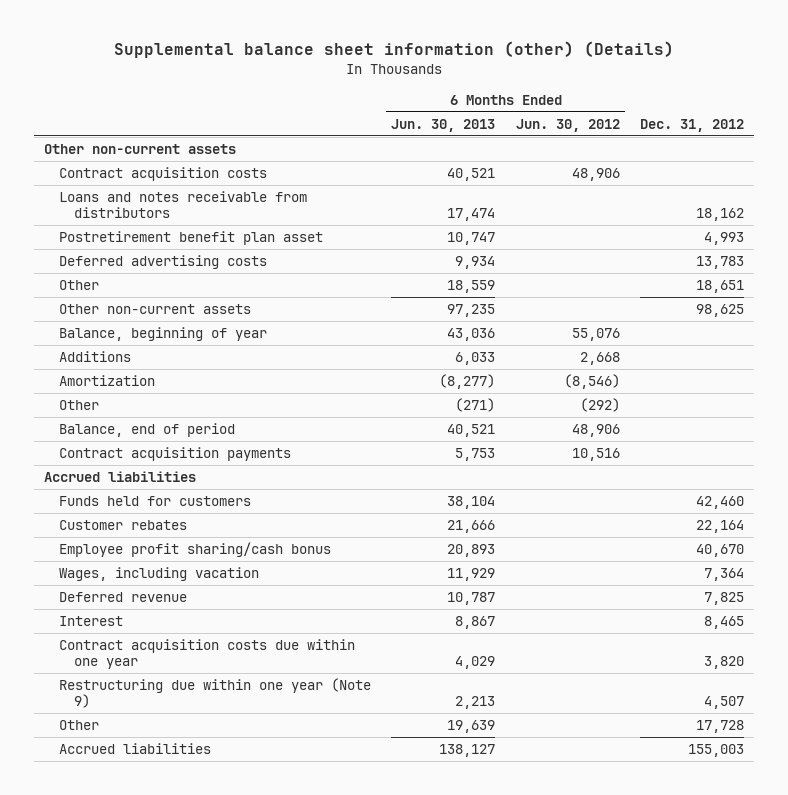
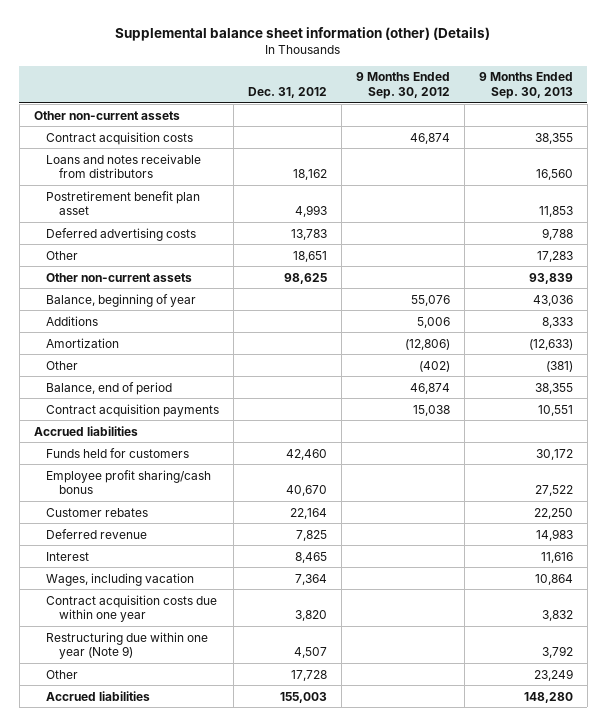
- | 6 Months Ended Jun. 30, 2013 | 6 Months Ended Jun. 30, 2012 | Dec. 31, 2012
+ | Dec. 31, 2012 | 9 Months Ended Sep. 30, 2012 | 9 Months Ended Sep. 30, 2013
moved down: Customer rebates | 22,164 | | 22,250
moved down: Wages, including vacation | 7,364 | | 10,864

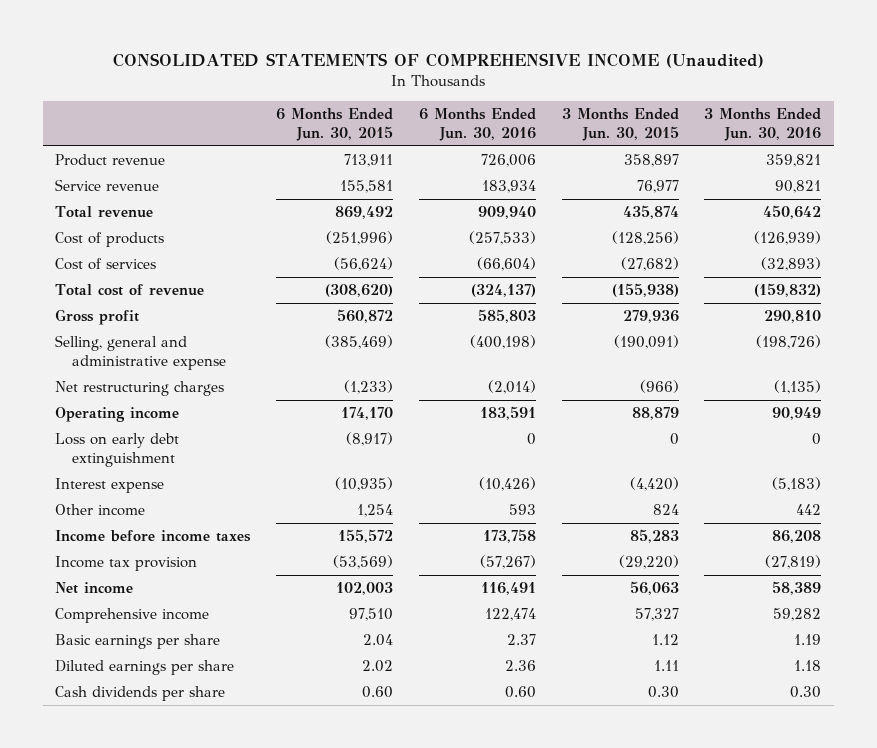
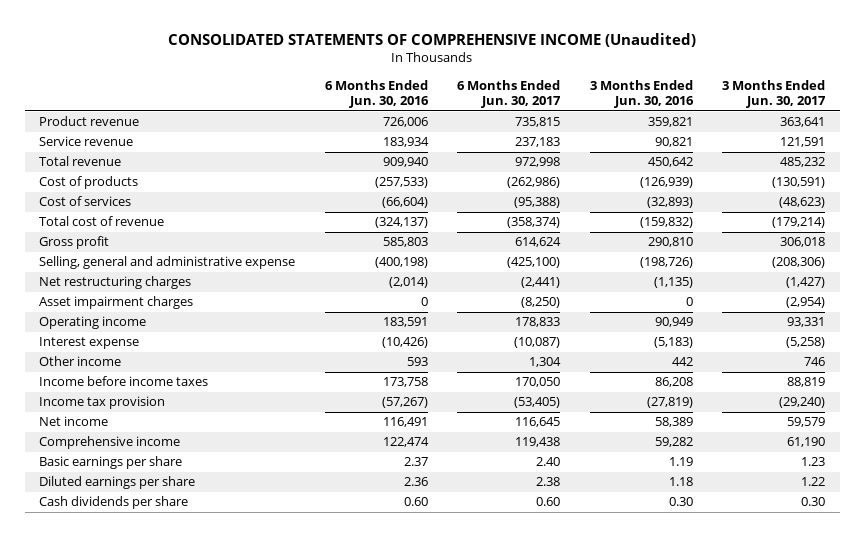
- | 6 Months Ended Jun. 30, 2015 | 6 Months Ended Jun. 30, 2016 | 3 Months Ended Jun. 30, 2015 | 3 Months Ended Jun. 30, 2016
+ | 6 Months Ended Jun. 30, 2016 | 6 Months Ended Jun. 30, 2017 | 3 Months Ended Jun. 30, 2016 | 3 Months Ended Jun. 30, 2017
+ Asset impairment charges | 0 | (8,250) | 0 | (2,954)
- Loss on early debt extinguishment | (8,917) | 0 | 0 | 0

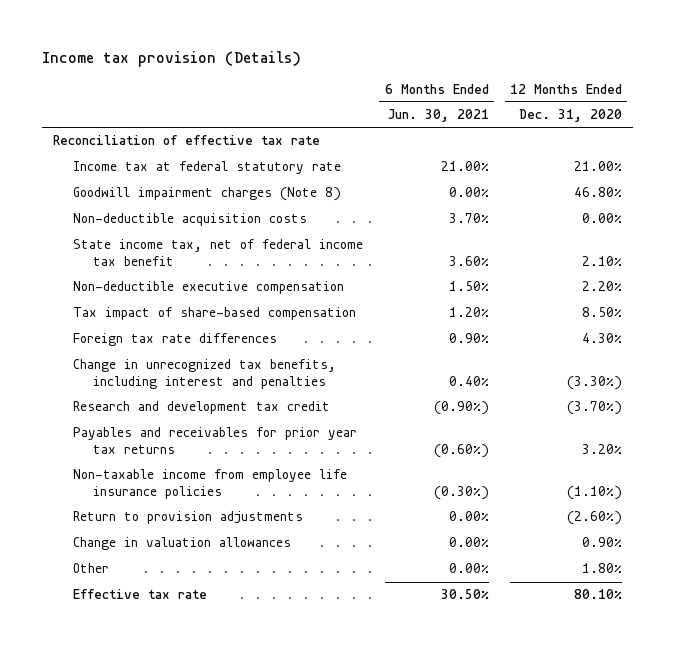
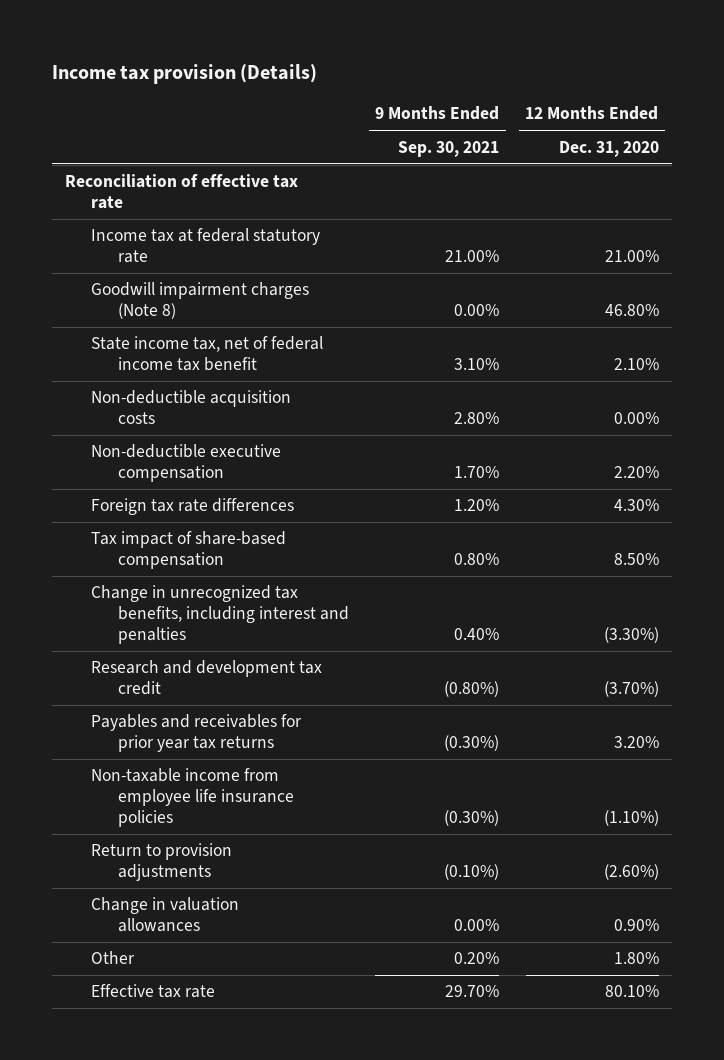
- | 6 Months Ended Jun. 30, 2021 | 12 Months Ended Dec. 31, 2020
+ | 9 Months Ended Sep. 30, 2021 | 12 Months Ended Dec. 31, 2020
moved down: Non-deductible acquisition costs | 2.80% | 0.00%
moved down: Tax impact of share-based compensation | 0.80% | 8.50%

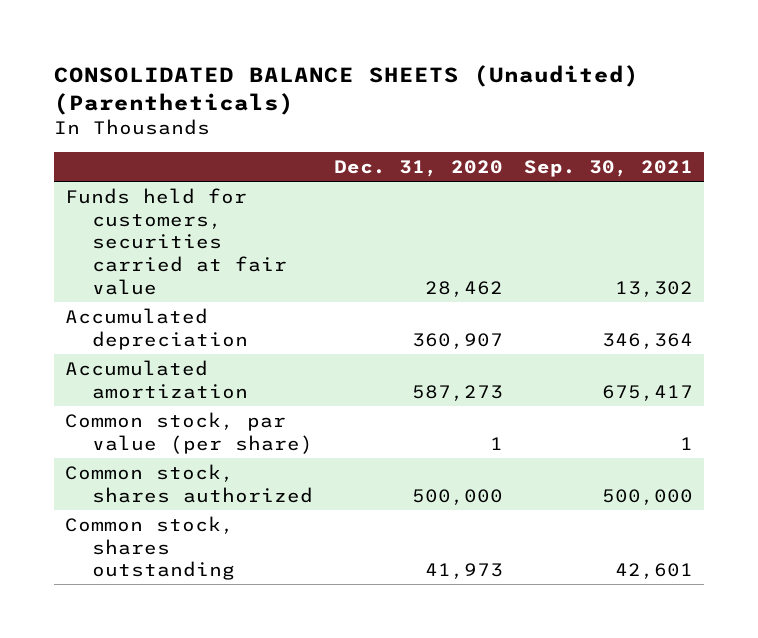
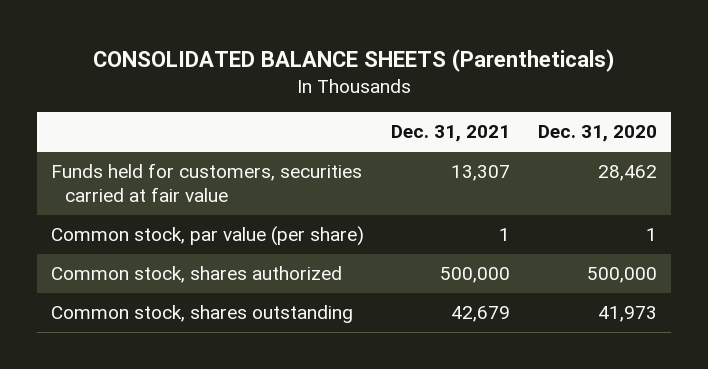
- CONSOLIDATED BALANCE SHEETS (Unaudited) (Parentheticals)
+ CONSOLIDATED BALANCE SHEETS (Parentheticals)
- | Dec. 31, 2020 | Sep. 30, 2021
+ | Dec. 31, 2021 | Dec. 31, 2020
- Accumulated depreciation | 360,907 | 346,364
- Accumulated amortization | 587,273 | 675,417

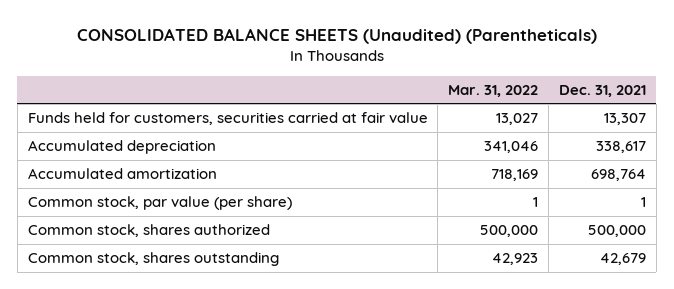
- CONSOLIDATED BALANCE SHEETS (Parentheticals)
+ CONSOLIDATED BALANCE SHEETS (Unaudited) (Parentheticals)
- | Dec. 31, 2021 | Dec. 31, 2020
+ | Mar. 31, 2022 | Dec. 31, 2021
+ Accumulated depreciation | 341,046 | 338,617
+ Accumulated amortization | 718,169 | 698,764

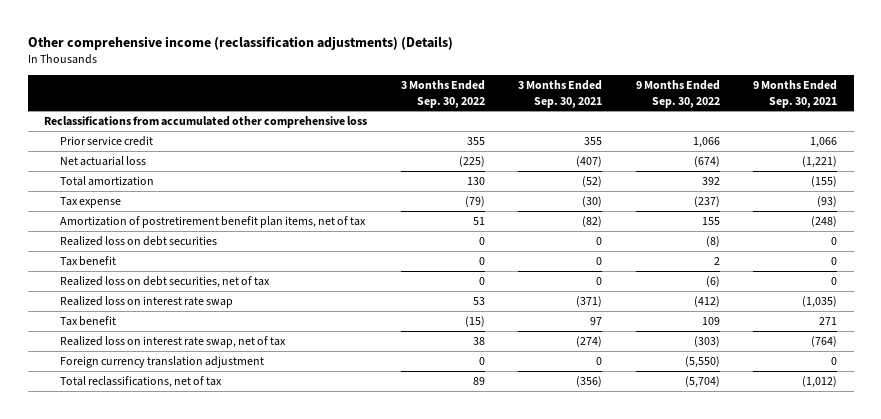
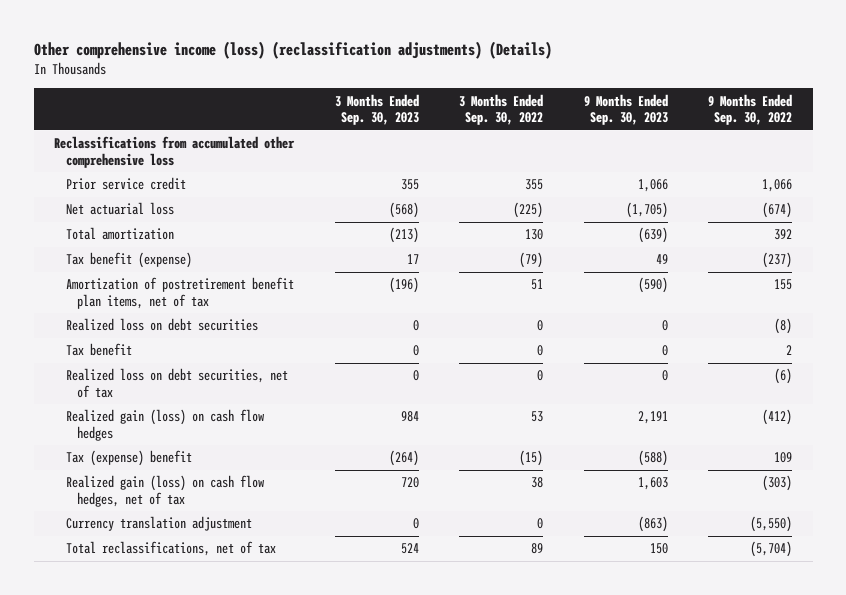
- Other comprehensive income (reclassification adjustments) (Details)
+ Other comprehensive income (loss) (reclassification adjustments) (Details)
- | 3 Months Ended Sep. 30, 2022 | 3 Months Ended Sep. 30, 2021 | 9 Months Ended Sep. 30, 2022 | 9 Months Ended Sep. 30, 2021
+ | 3 Months Ended Sep. 30, 2023 | 3 Months Ended Sep. 30, 2022 | 9 Months Ended Sep. 30, 2023 | 9 Months Ended Sep. 30, 2022
- Tax expense | (79) | (30) | (237) | (93)
+ Tax benefit (expense) | 17 | (79) | 49 | (237)
- Realized loss on interest rate swap | 53 | (371) | (412) | (1,035)
- Tax benefit | (15) | 97 | 109 | 271
- Realized loss on interest rate swap, net of tax | 38 | (274) | (303) | (764)
- Foreign currency translation adjustment | 0 | 0 | (5,550) | 0
+ Realized gain (loss) on cash flow hedges | 984 | 53 | 2,191 | (412)
+ Tax (expense) benefit | (264) | (15) | (588) | 109
+ Realized gain (loss) on cash flow hedges, net of tax | 720 | 38 | 1,603 | (303)
+ Currency translation adjustment | 0 | 0 | (863) | (5,550)

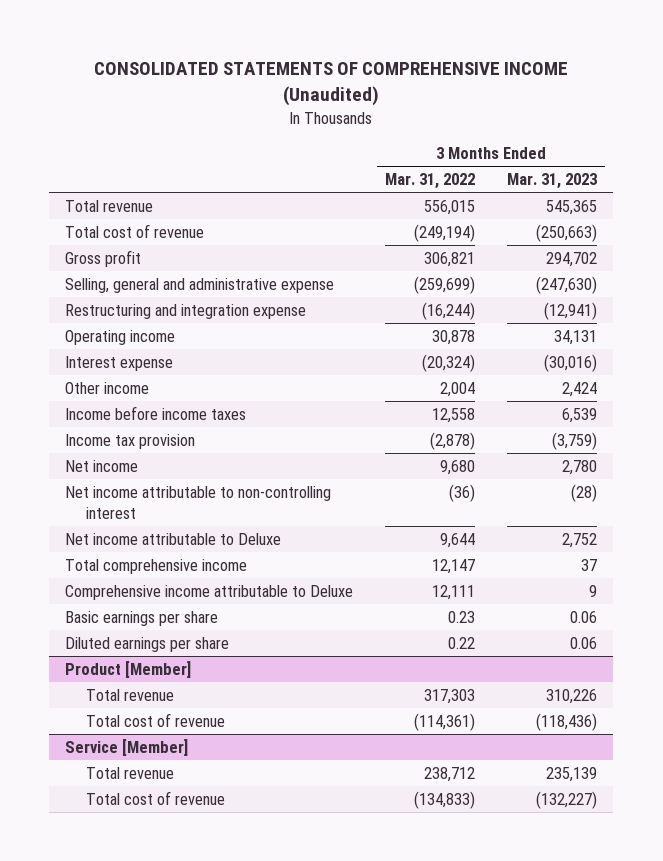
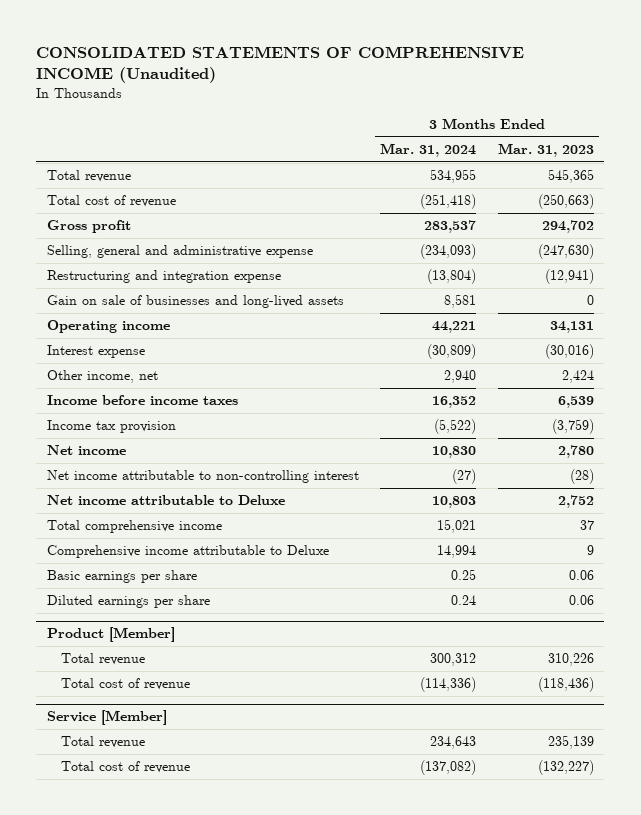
- | 3 Months Ended Mar. 31, 2022 | 3 Months Ended Mar. 31, 2023
+ | 3 Months Ended Mar. 31, 2024 | 3 Months Ended Mar. 31, 2023
+ Gain on sale of businesses and long-lived assets | 8,581 | 0
- Other income | 2,004 | 2,424
+ Other income, net | 2,940 | 2,424

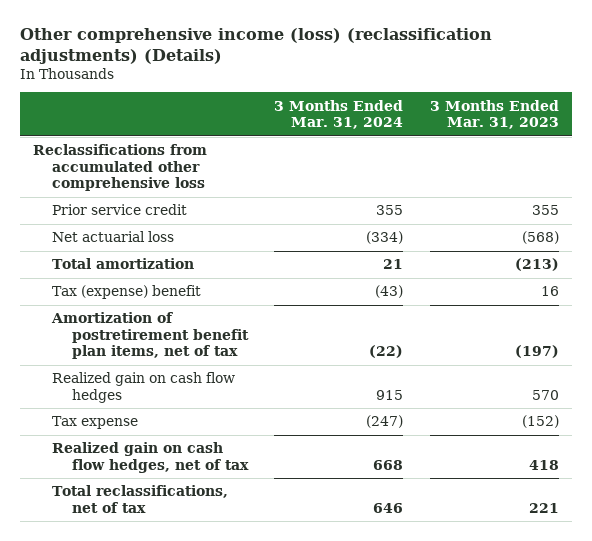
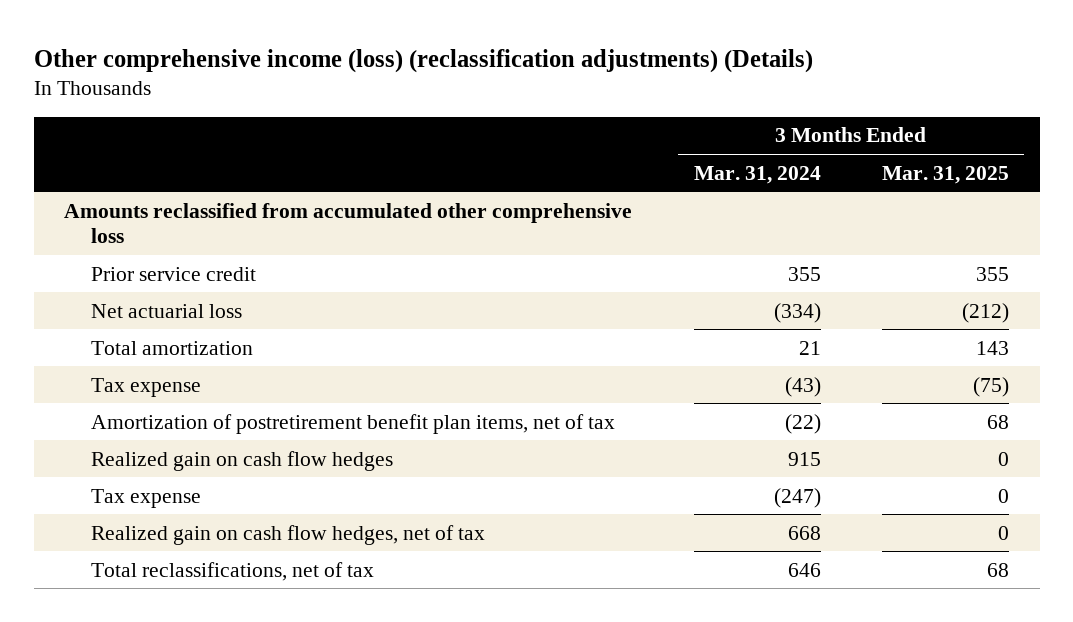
- | 3 Months Ended Mar. 31, 2024 | 3 Months Ended Mar. 31, 2023
+ | 3 Months Ended Mar. 31, 2024 | 3 Months Ended Mar. 31, 2025
- Reclassifications from accumulated other comprehensive loss
+ Amounts reclassified from accumulated other comprehensive loss
- Tax (expense) benefit | (43) | 16
+ Tax expense | (43) | (75)

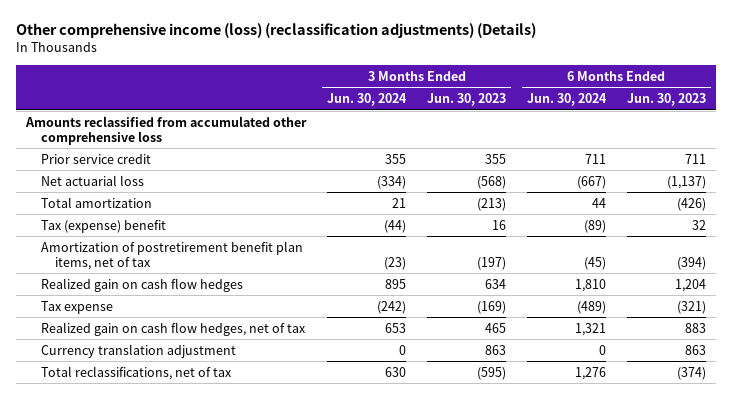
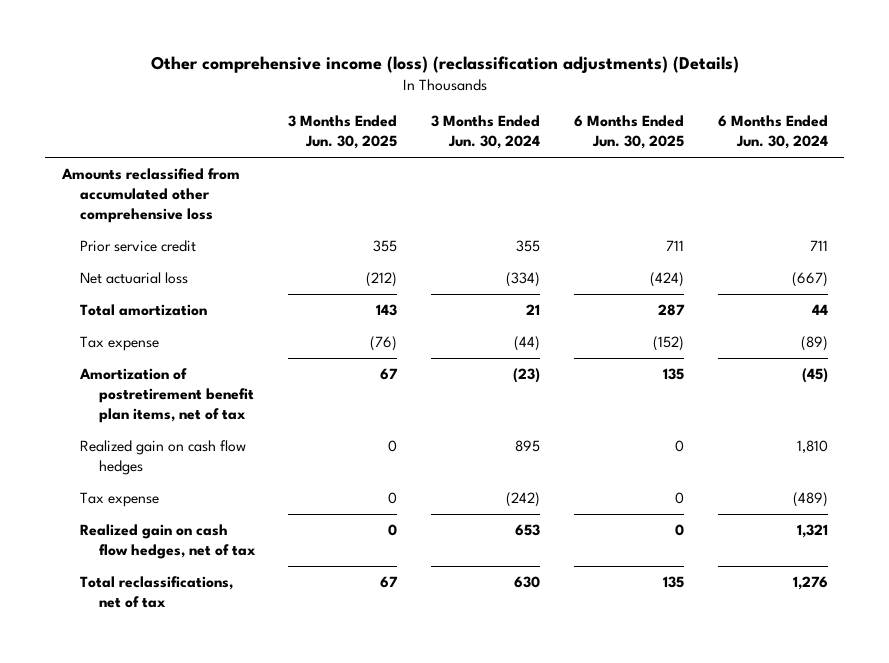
- | 3 Months Ended Jun. 30, 2024 | 3 Months Ended Jun. 30, 2023 | 6 Months Ended Jun. 30, 2024 | 6 Months Ended Jun. 30, 2023
+ | 3 Months Ended Jun. 30, 2025 | 3 Months Ended Jun. 30, 2024 | 6 Months Ended Jun. 30, 2025 | 6 Months Ended Jun. 30, 2024
- Tax (expense) benefit | (44) | 16 | (89) | 32
+ Tax expense | (76) | (44) | (152) | (89)
- Currency translation adjustment | 0 | 863 | 0 | 863

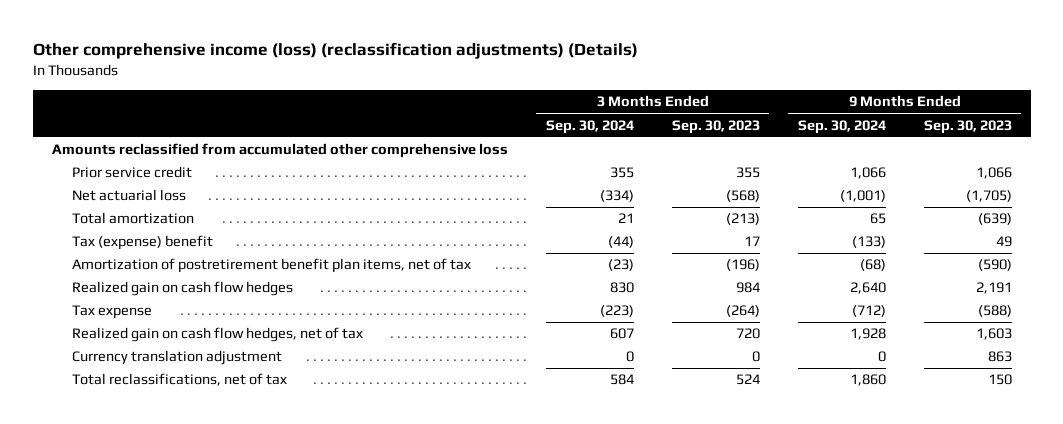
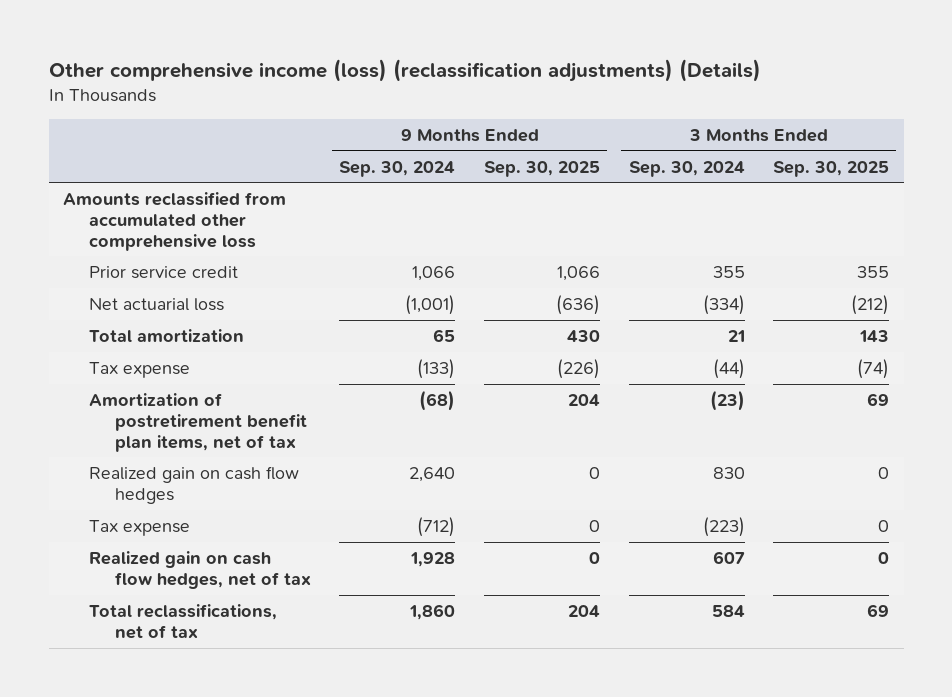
- | 3 Months Ended Sep. 30, 2024 | 3 Months Ended Sep. 30, 2023 | 9 Months Ended Sep. 30, 2024 | 9 Months Ended Sep. 30, 2023
+ | 9 Months Ended Sep. 30, 2024 | 9 Months Ended Sep. 30, 2025 | 3 Months Ended Sep. 30, 2024 | 3 Months Ended Sep. 30, 2025
- Tax (expense) benefit | (44) | 17 | (133) | 49
+ Tax expense | (133) | (226) | (44) | (74)
- Currency translation adjustment | 0 | 0 | 0 | 863

